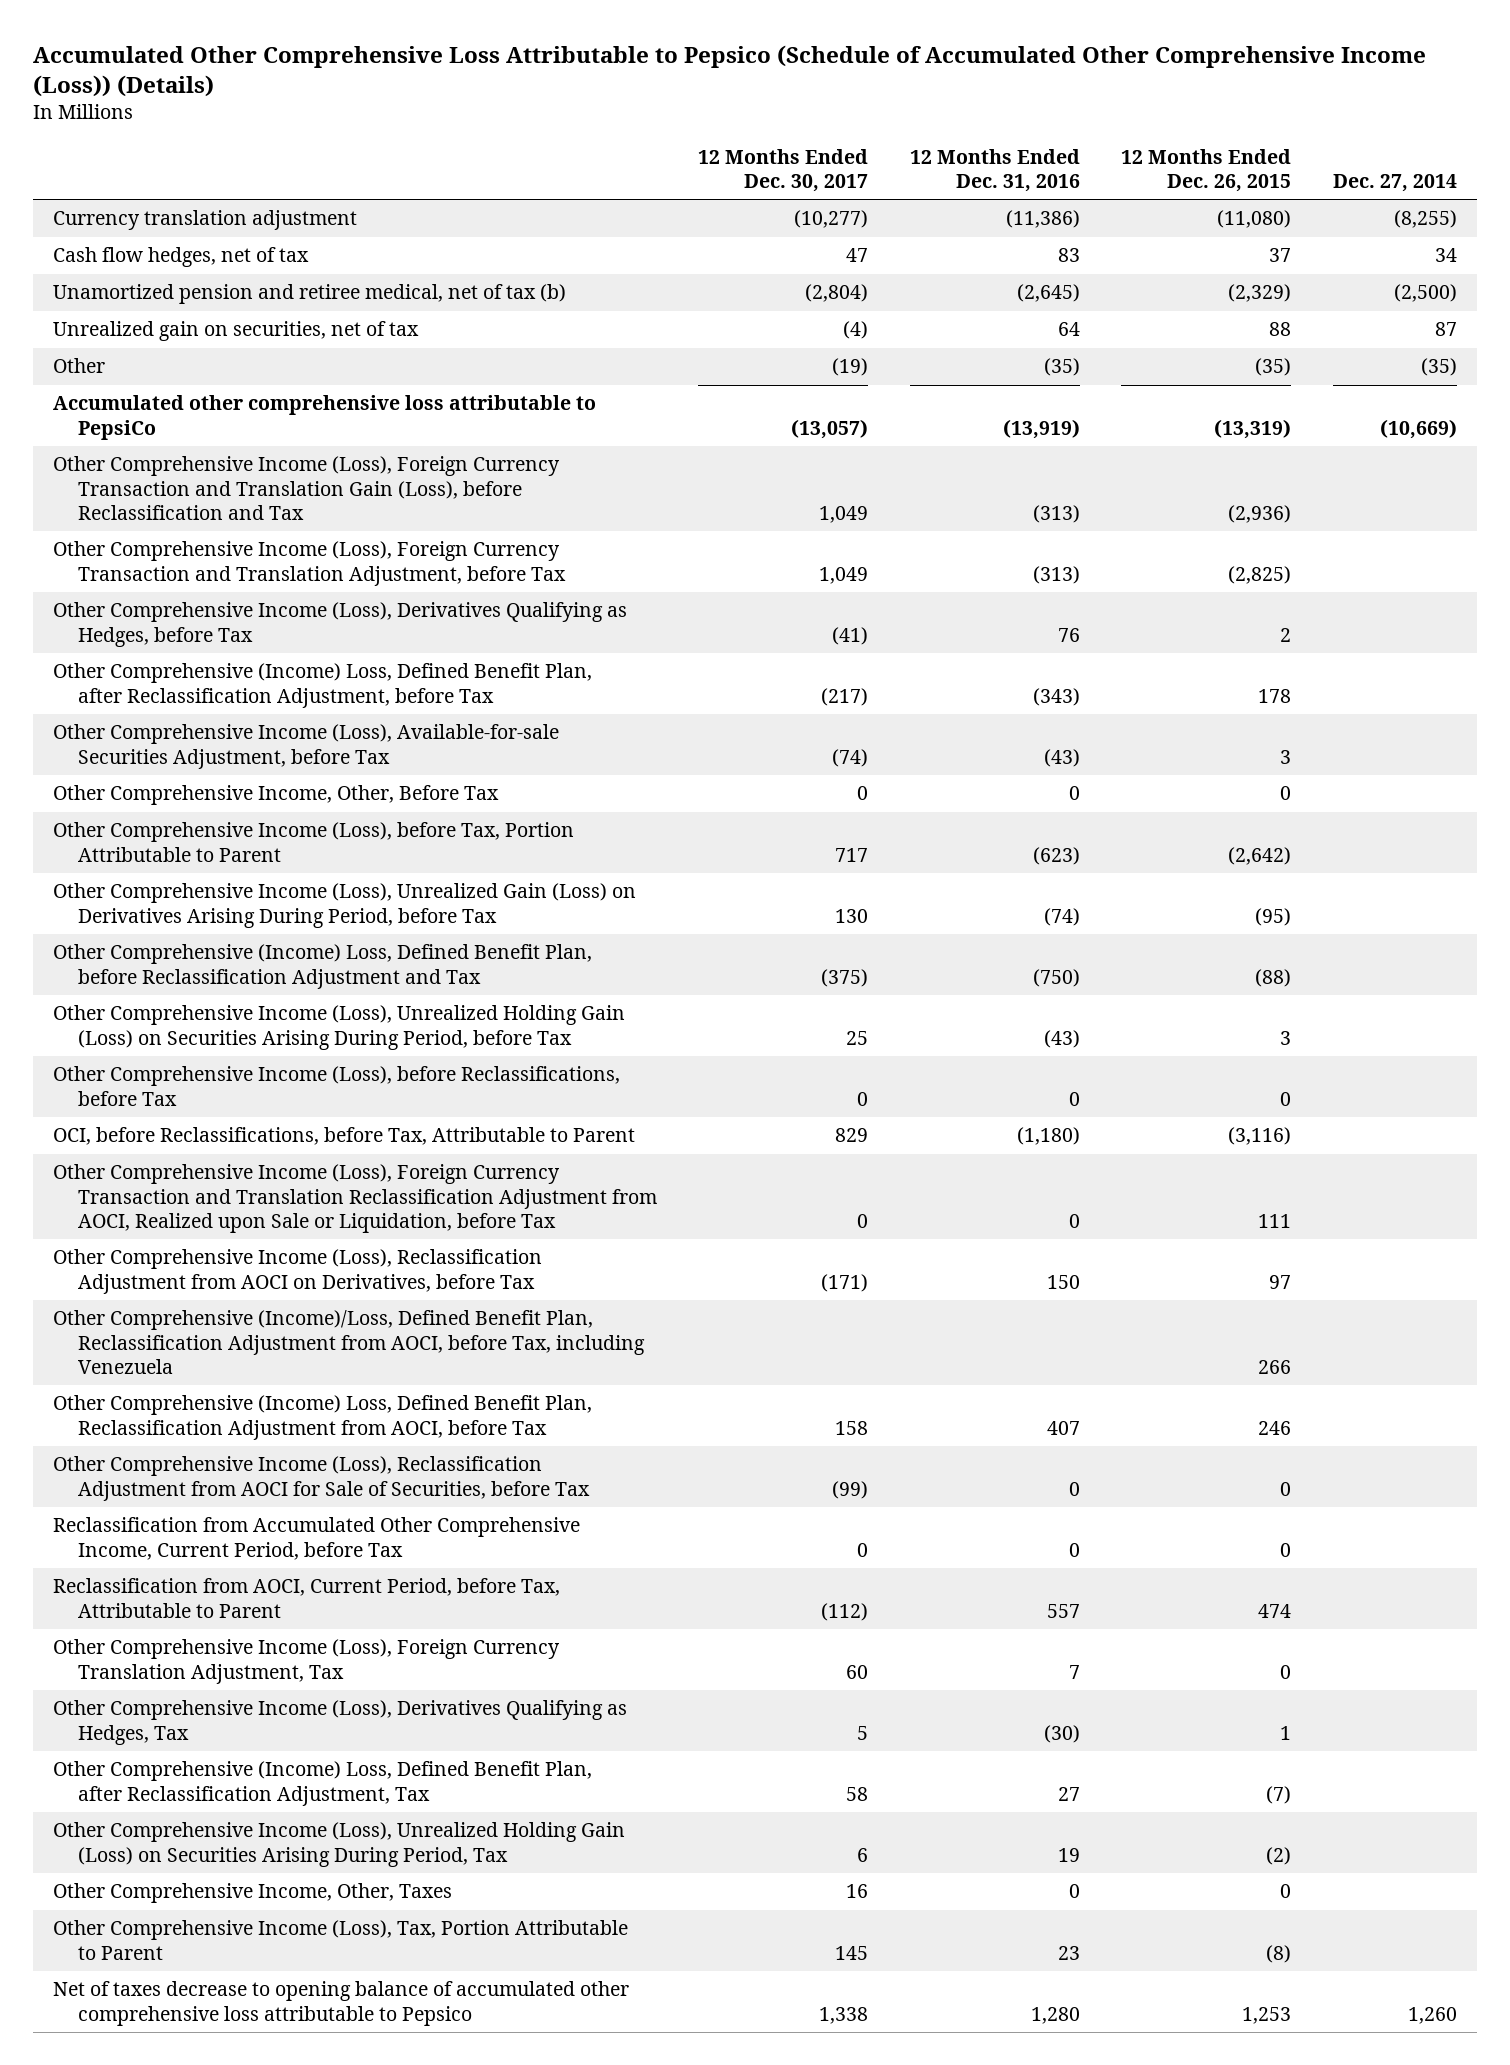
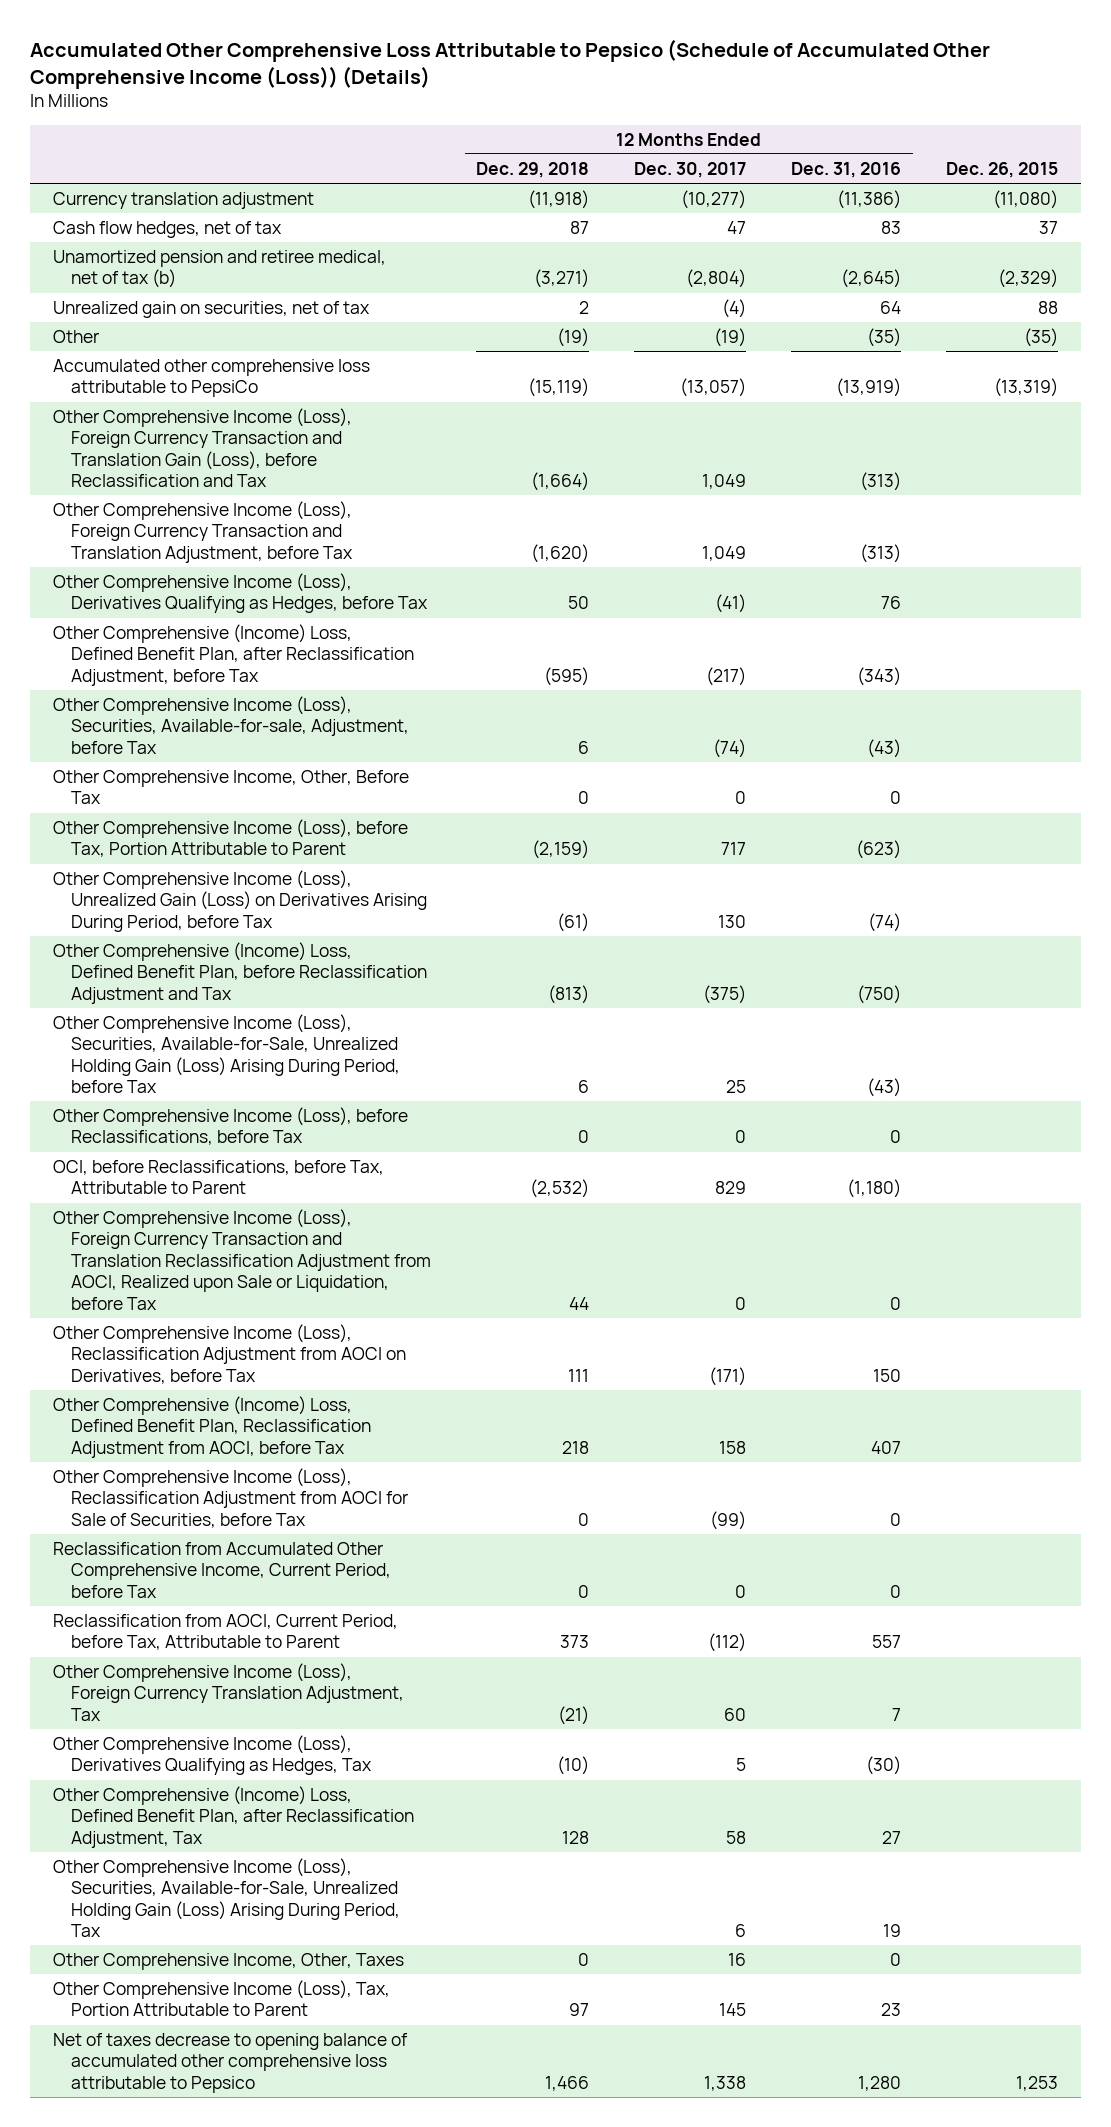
- | 12 Months Ended Dec. 30, 2017 | 12 Months Ended Dec. 31, 2016 | 12 Months Ended Dec. 26, 2015 | Dec. 27, 2014
+ | 12 Months Ended Dec. 29, 2018 | 12 Months Ended Dec. 30, 2017 | 12 Months Ended Dec. 31, 2016 | Dec. 26, 2015
- Other Comprehensive Income (Loss), Available-for-sale Securities Adjustment, before Tax | (74) | (43) | 3 |
+ Other Comprehensive Income (Loss), Securities, Available-for-sale, Adjustment, before Tax | 6 | (74) | (43) |
- Other Comprehensive Income (Loss), Unrealized Holding Gain (Loss) on Securities Arising During Period, before Tax | 25 | (43) | 3 |
+ Other Comprehensive Income (Loss), Securities, Available-for-Sale, Unrealized Holding Gain (Loss) Arising During Period, before Tax | 6 | 25 | (43) |
- Other Comprehensive (Income)/Loss, Defined Benefit Plan, Reclassification Adjustment from AOCI, before Tax, including Venezuela | | | 266 |
- Other Comprehensive Income (Loss), Unrealized Holding Gain (Loss) on Securities Arising During Period, Tax | 6 | 19 | (2) |
+ Other Comprehensive Income (Loss), Securities, Available-for-Sale, Unrealized Holding Gain (Loss) Arising During Period, Tax | | 6 | 19 |

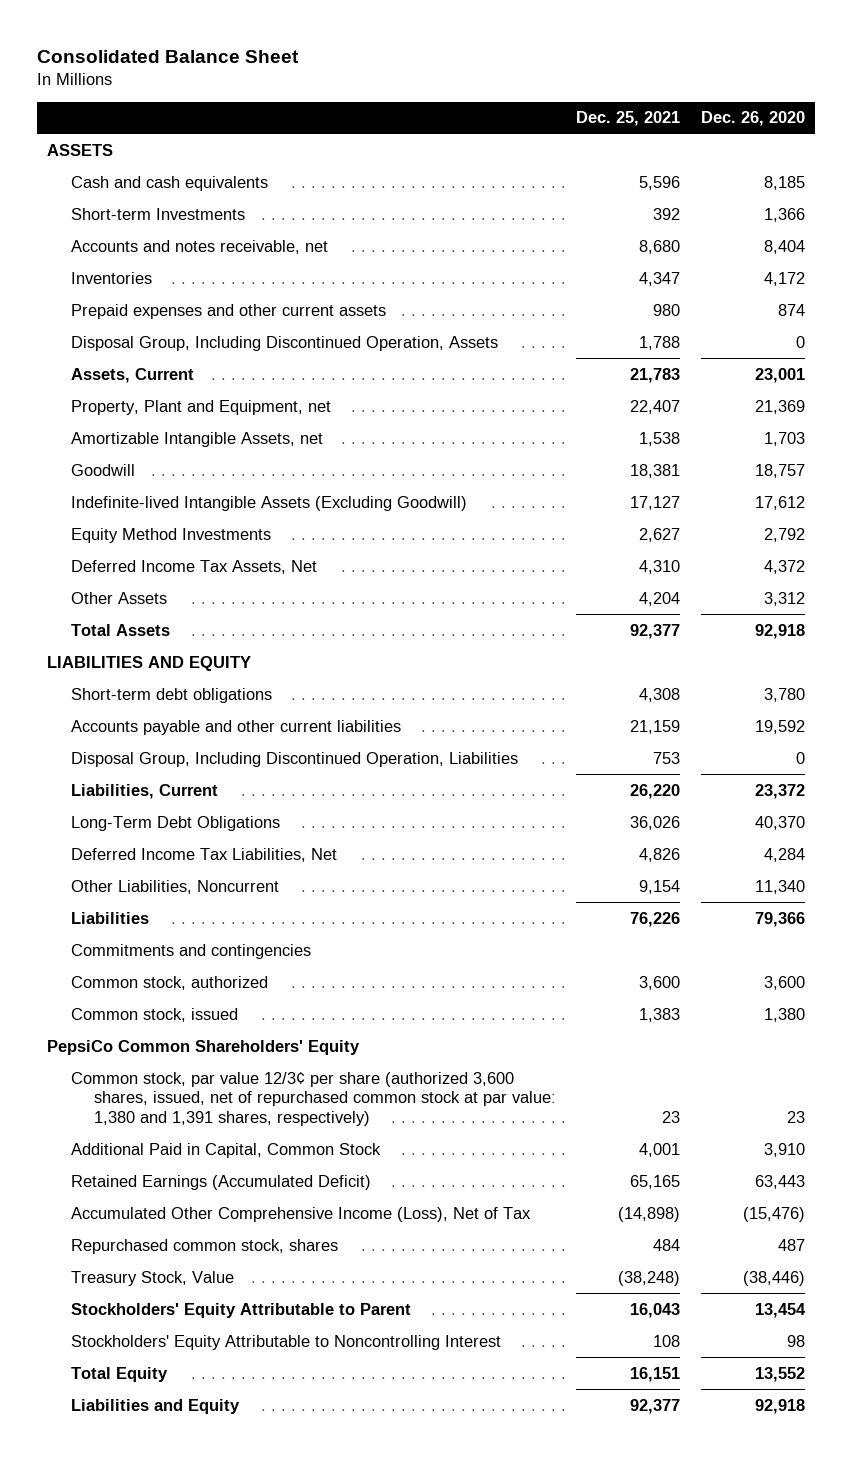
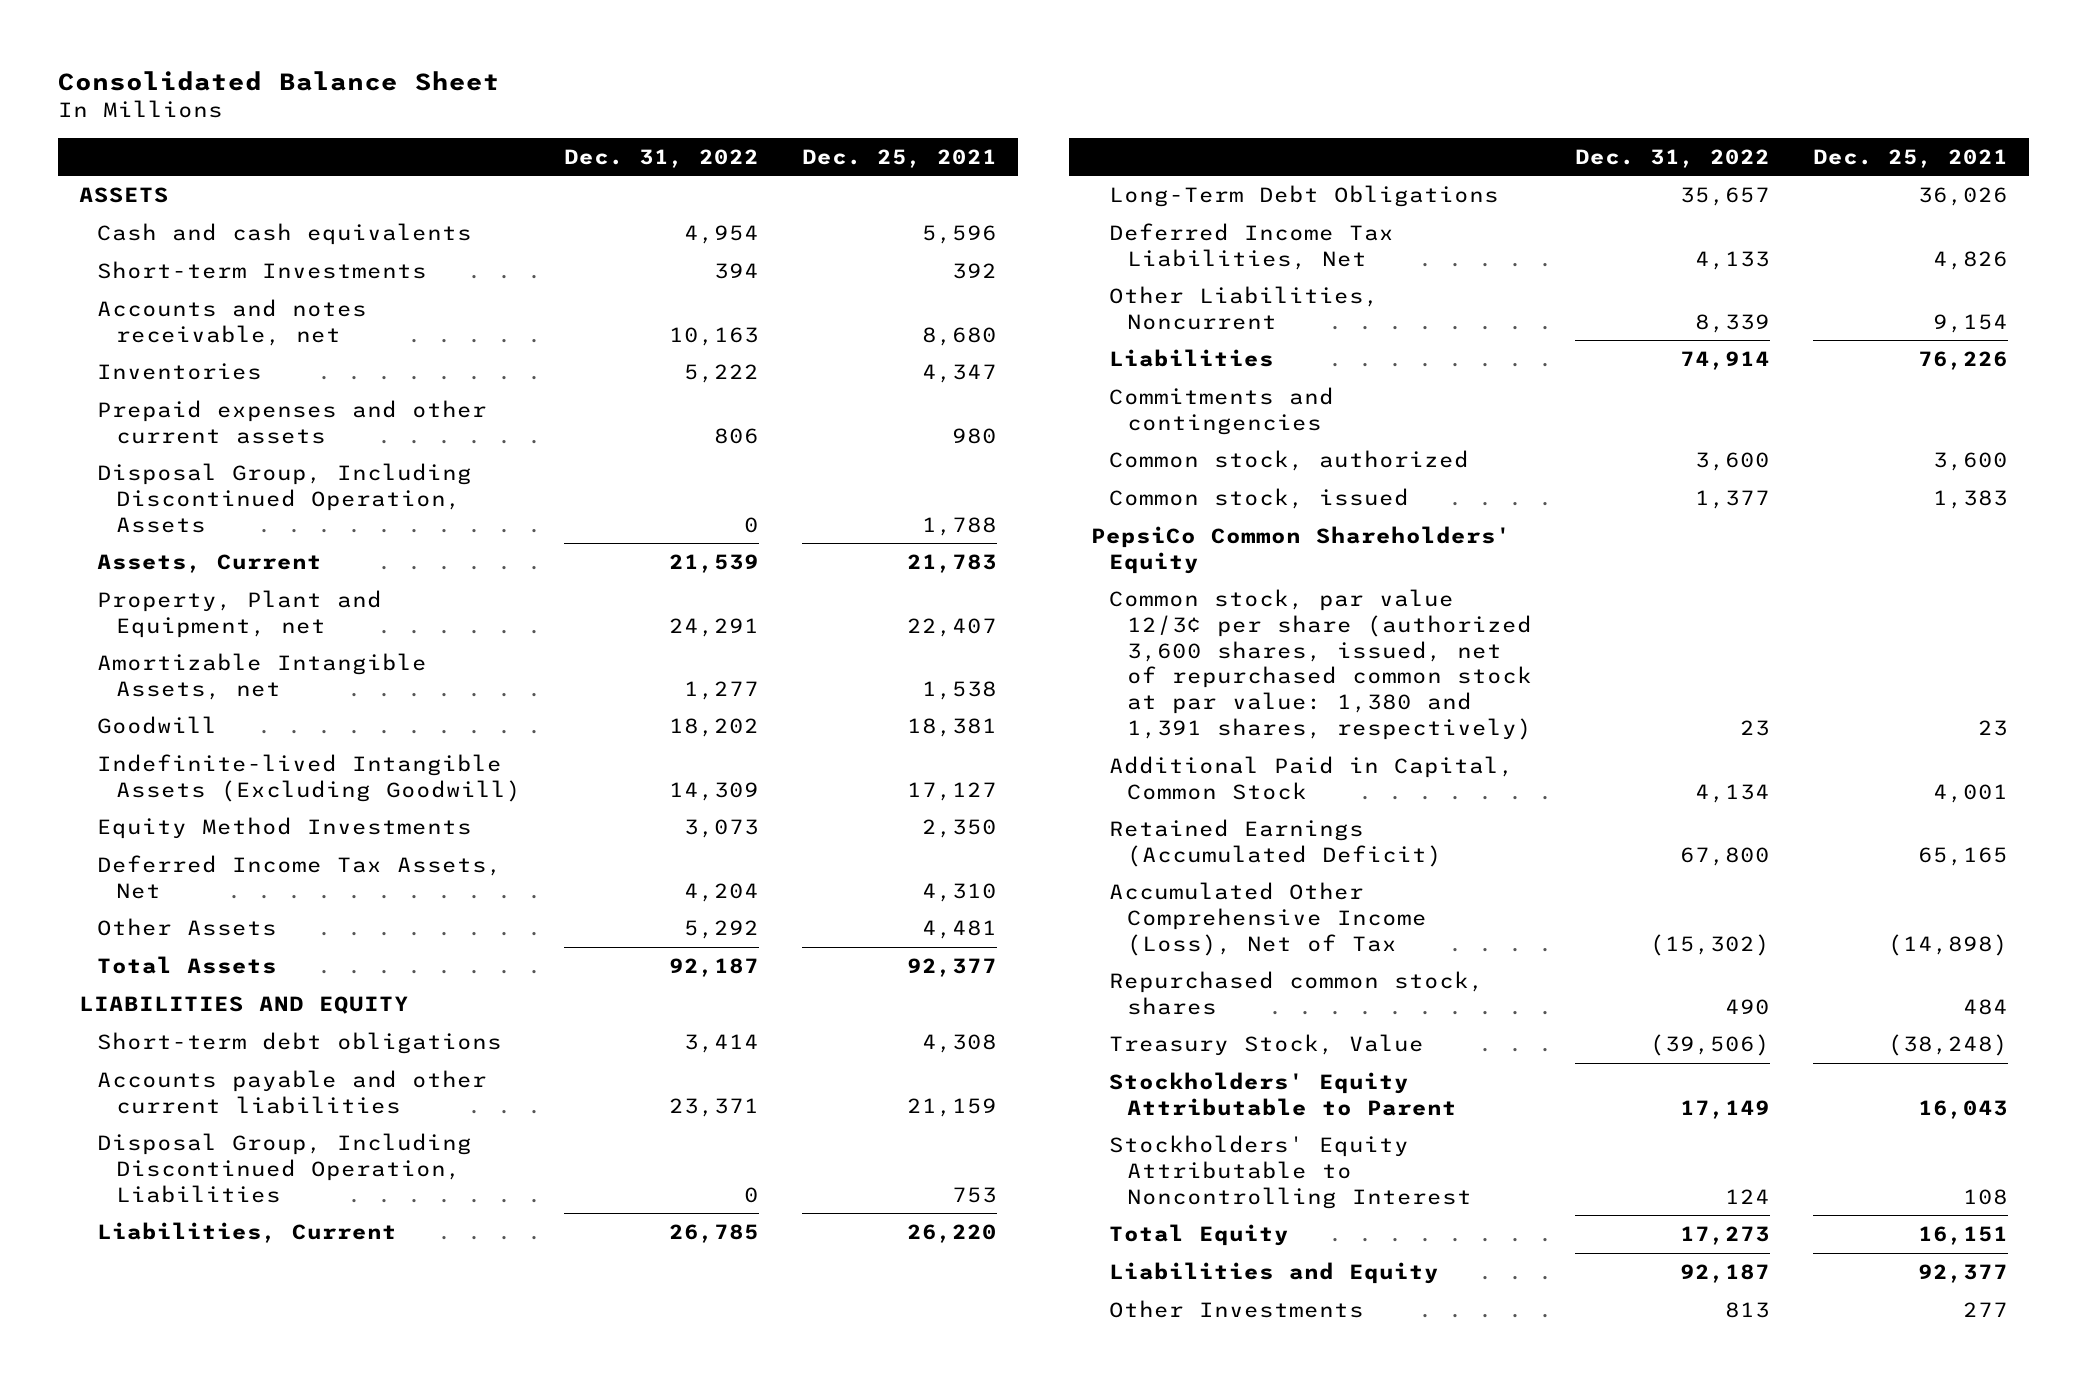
- | Dec. 25, 2021 | Dec. 26, 2020
+ | Dec. 31, 2022 | Dec. 25, 2021
- Equity Method Investments | 2,627 | 2,792
+ Equity Method Investments | 3,073 | 2,350
- Other Assets | 4,204 | 3,312
+ Other Assets | 5,292 | 4,481
+ Other Investments | 813 | 277

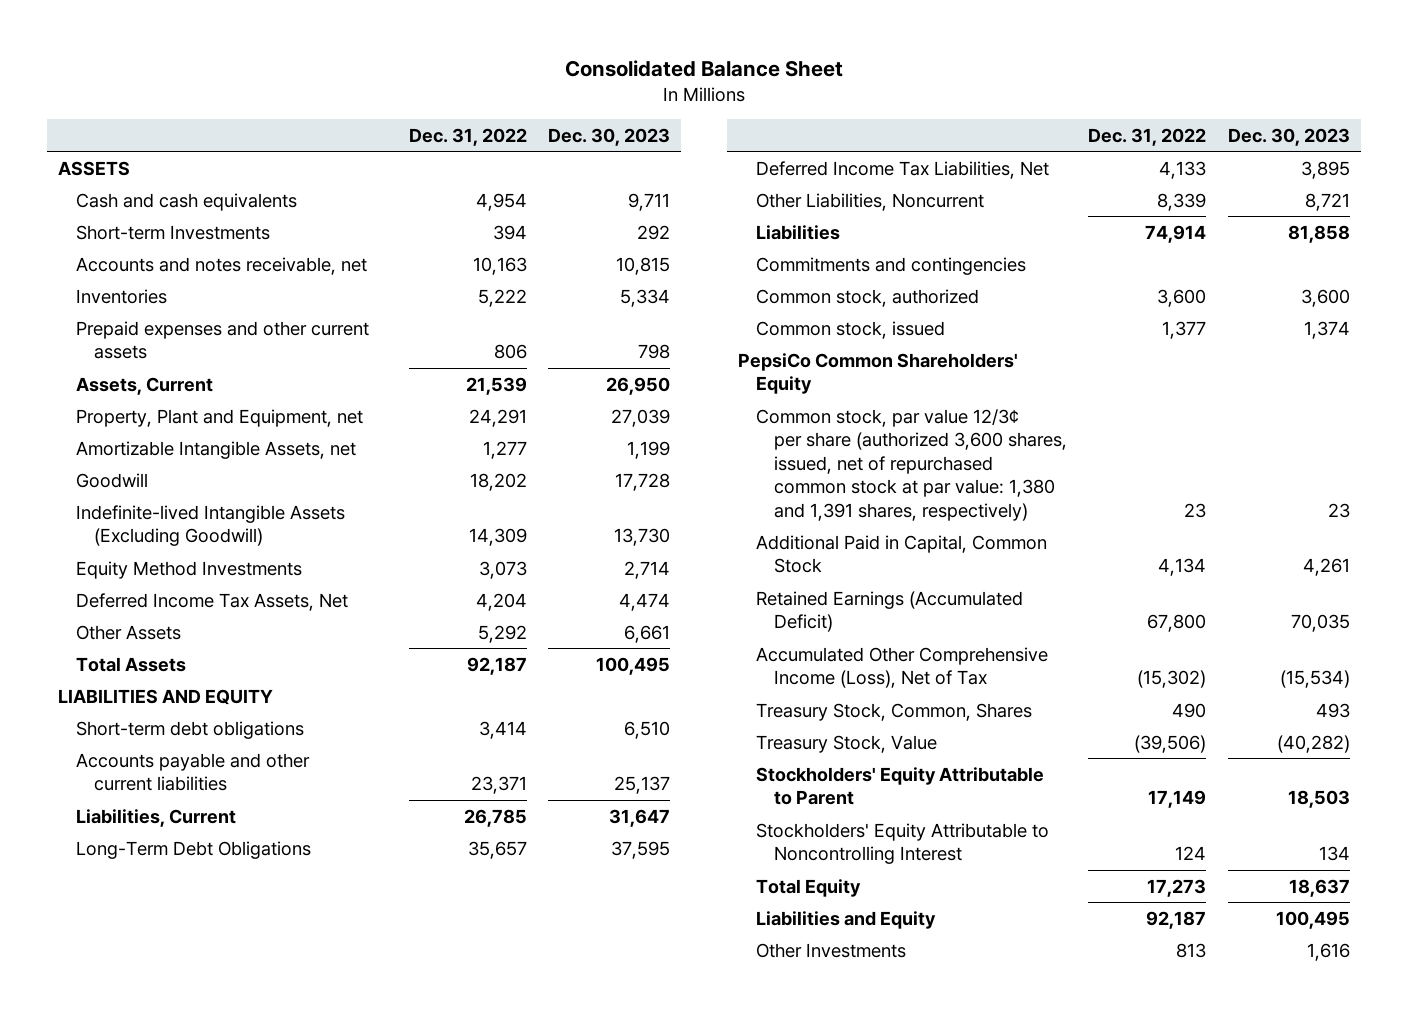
- | Dec. 31, 2022 | Dec. 25, 2021
+ | Dec. 31, 2022 | Dec. 30, 2023
- Disposal Group, Including Discontinued Operation, Assets | 0 | 1,788
- Disposal Group, Including Discontinued Operation, Liabilities | 0 | 753
- Repurchased common stock, shares | 490 | 484
+ Treasury Stock, Common, Shares | 490 | 493

